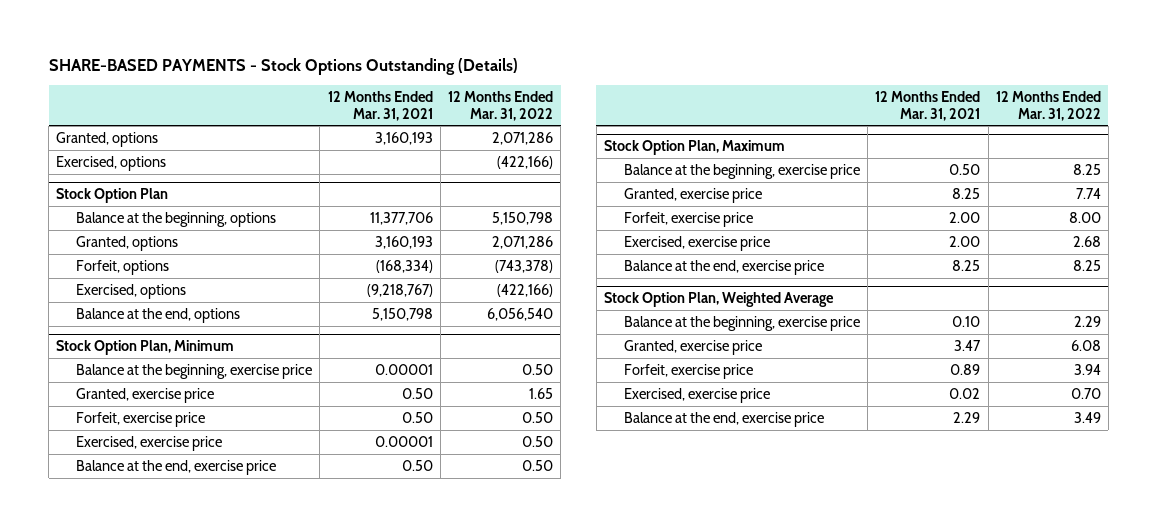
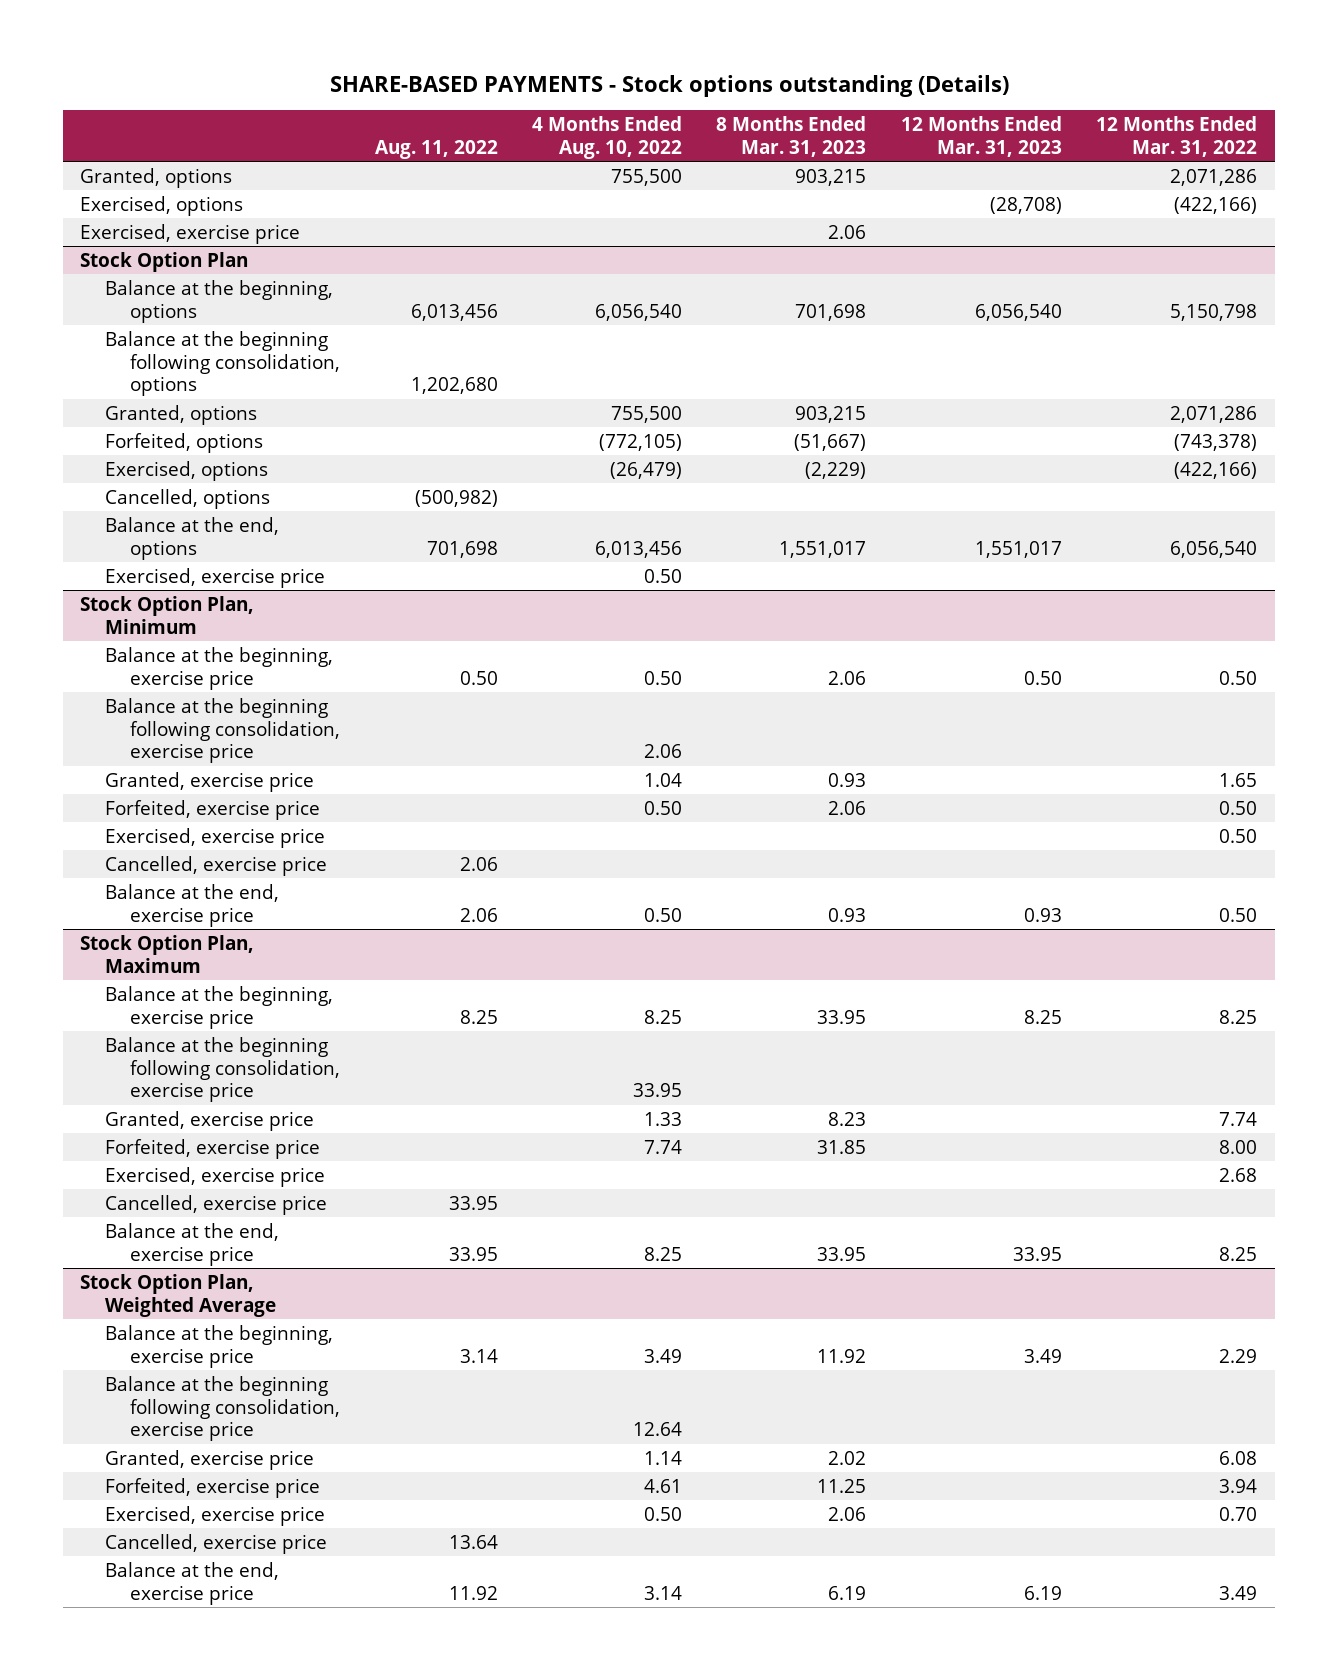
- SHARE-BASED PAYMENTS - Stock Options Outstanding (Details)
+ SHARE-BASED PAYMENTS - Stock options outstanding (Details)
- | 12 Months Ended Mar. 31, 2021 | 12 Months Ended Mar. 31, 2022
+ | Aug. 11, 2022 | 4 Months Ended Aug. 10, 2022 | 8 Months Ended Mar. 31, 2023 | 12 Months Ended Mar. 31, 2023 | 12 Months Ended Mar. 31, 2022
+ Exercised, exercise price | | | 2.06 | |
@ Stock Option Plan
+ Balance at the beginning following consolidation, options | 1,202,680 | | | |
- Forfeit, options | (168,334) | (743,378)
+ Forfeited, options | | (772,105) | (51,667) | | (743,378)
+ Cancelled, options | (500,982) | | | |
+ Exercised, exercise price | | 0.50 | | |
@ Stock Option Plan, Minimum
+ Balance at the beginning following consolidation, exercise price | | 2.06 | | |
- Forfeit, exercise price | 0.50 | 0.50
+ Forfeited, exercise price | | 0.50 | 2.06 | | 0.50
+ Cancelled, exercise price | 2.06 | | | |
@ Stock Option Plan, Maximum
+ Balance at the beginning following consolidation, exercise price | | 33.95 | | |
- Forfeit, exercise price | 2.00 | 8.00
+ Forfeited, exercise price | | 7.74 | 31.85 | | 8.00
+ Cancelled, exercise price | 33.95 | | | |
@ Stock Option Plan, Weighted Average
+ Balance at the beginning following consolidation, exercise price | | 12.64 | | |
- Forfeit, exercise price | 0.89 | 3.94
+ Forfeited, exercise price | | 4.61 | 11.25 | | 3.94
+ Cancelled, exercise price | 13.64 | | | |

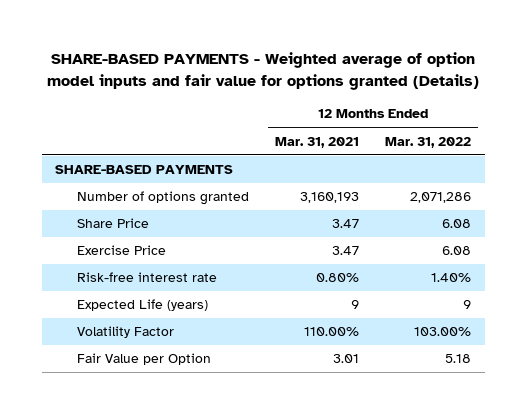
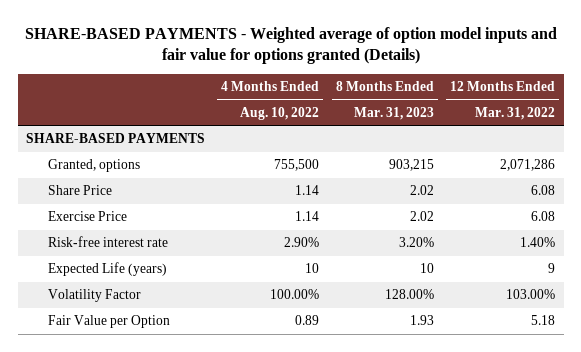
- | 12 Months Ended Mar. 31, 2021 | 12 Months Ended Mar. 31, 2022
+ | 4 Months Ended Aug. 10, 2022 | 8 Months Ended Mar. 31, 2023 | 12 Months Ended Mar. 31, 2022
- Number of options granted | 3,160,193 | 2,071,286
+ Granted, options | 755,500 | 903,215 | 2,071,286

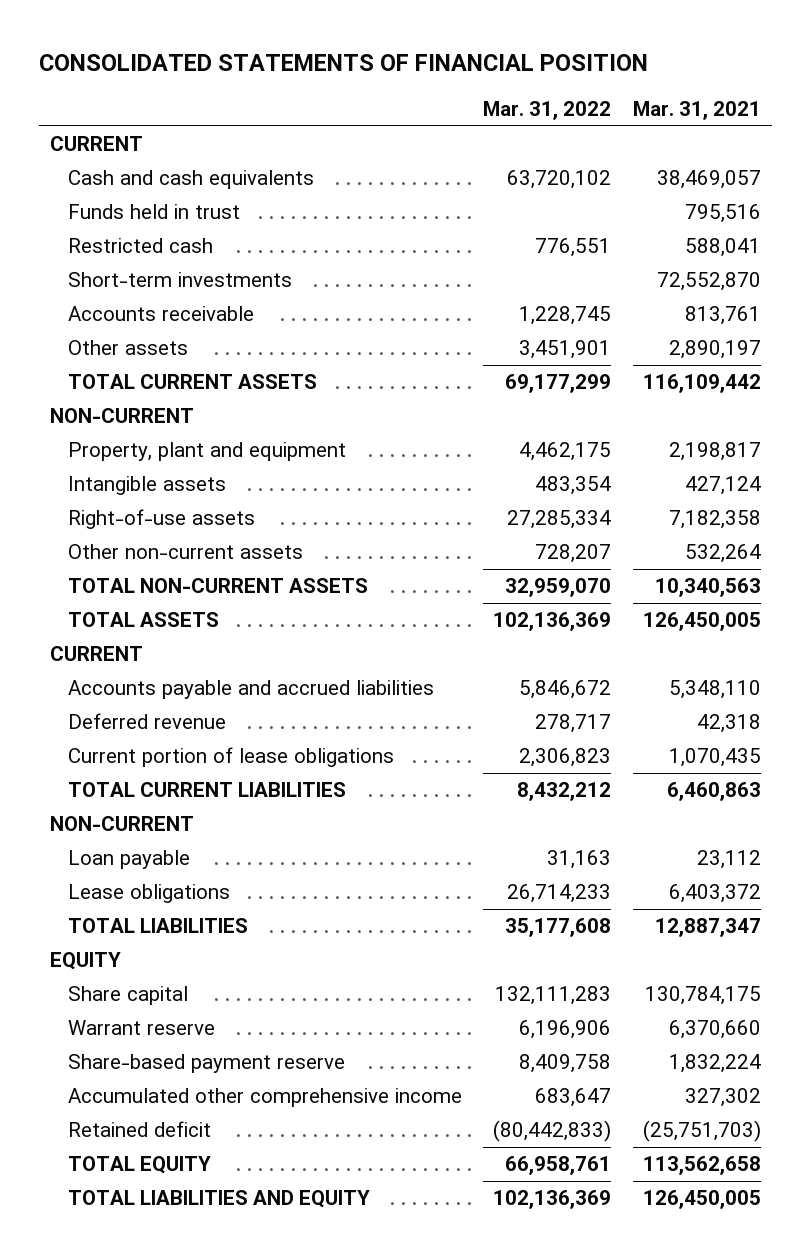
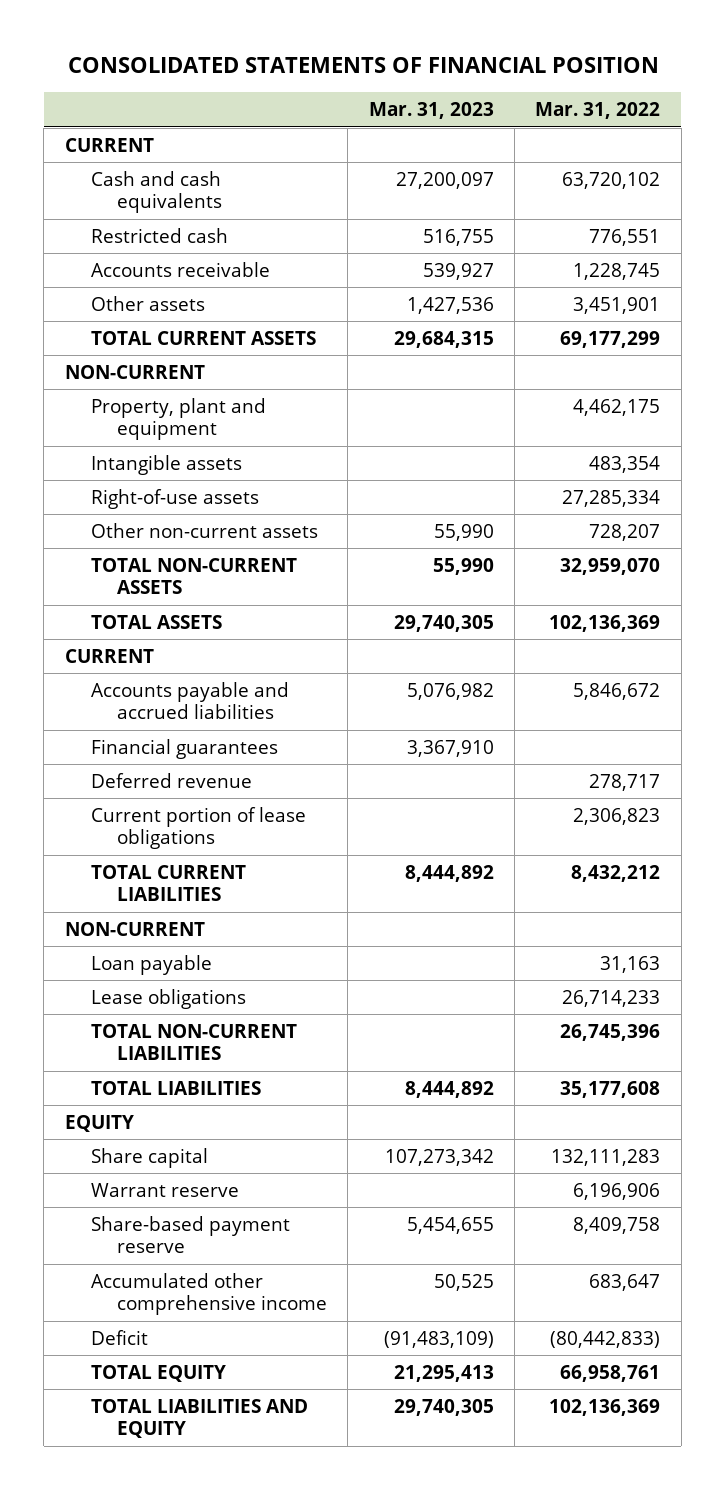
- | Mar. 31, 2022 | Mar. 31, 2021
+ | Mar. 31, 2023 | Mar. 31, 2022
- Funds held in trust | | 795,516
- Short-term investments | | 72,552,870
+ Financial guarantees | 3,367,910 |
+ TOTAL NON-CURRENT LIABILITIES | | 26,745,396
- Retained deficit | (80,442,833) | (25,751,703)
+ Deficit | (91,483,109) | (80,442,833)

